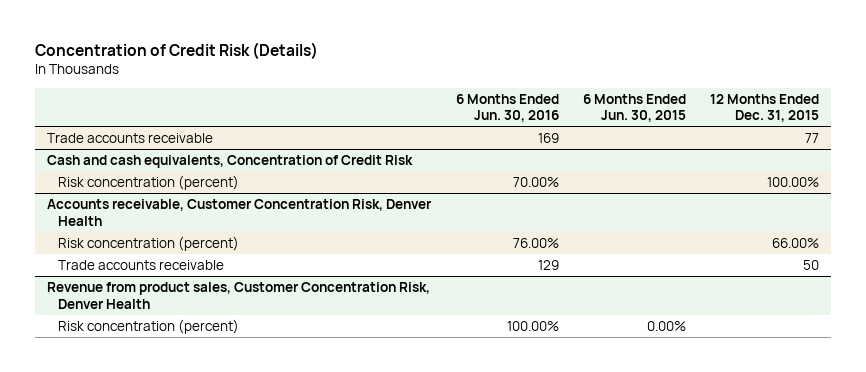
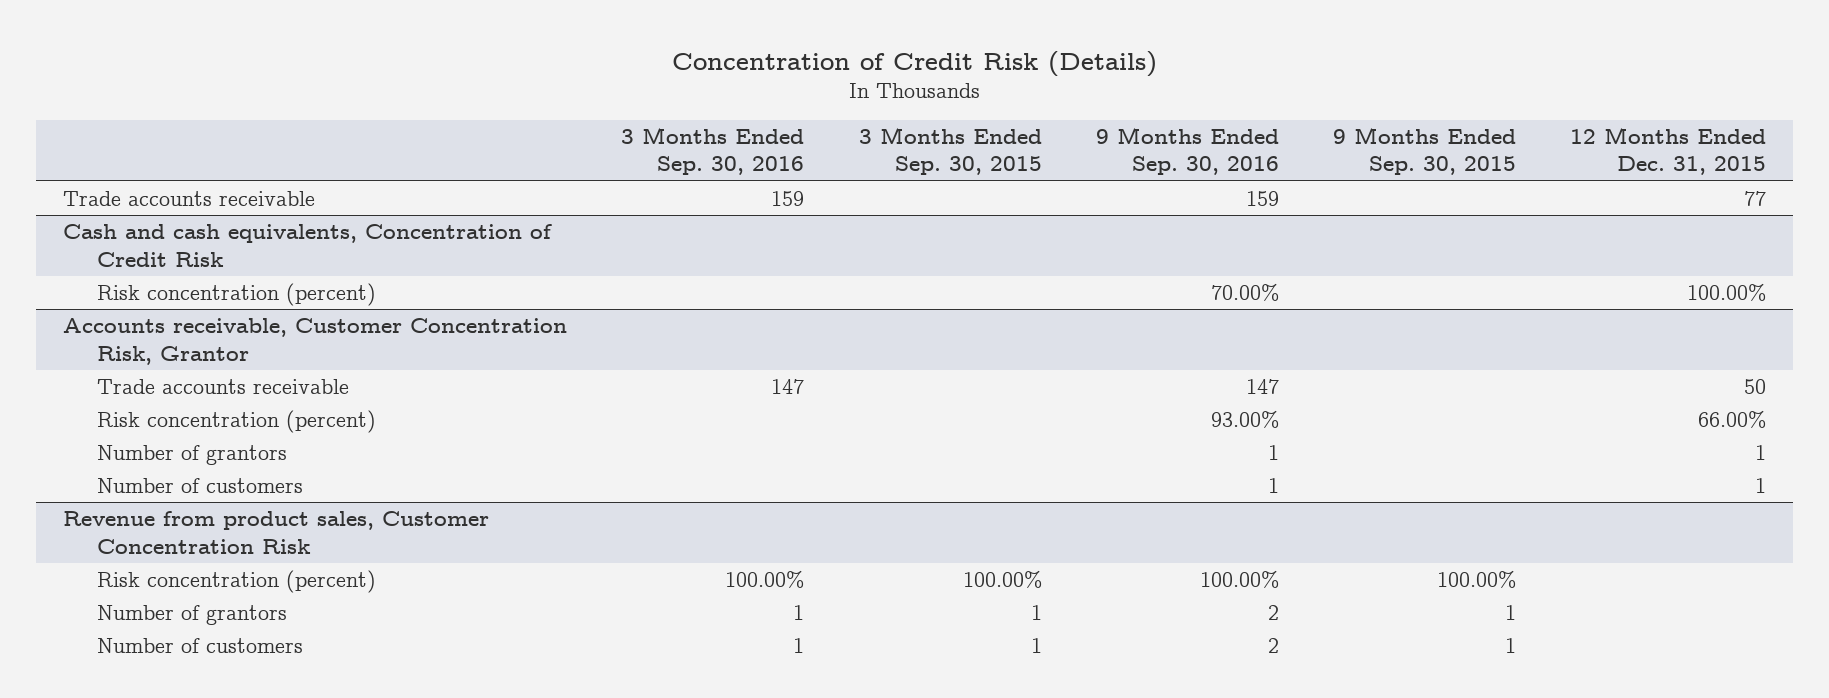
- | 6 Months Ended Jun. 30, 2016 | 6 Months Ended Jun. 30, 2015 | 12 Months Ended Dec. 31, 2015
+ | 3 Months Ended Sep. 30, 2016 | 3 Months Ended Sep. 30, 2015 | 9 Months Ended Sep. 30, 2016 | 9 Months Ended Sep. 30, 2015 | 12 Months Ended Dec. 31, 2015
- Accounts receivable, Customer Concentration Risk, Denver Health
- Risk concentration (percent) | 76.00% | | 66.00%
+ Accounts receivable, Customer Concentration Risk, Grantor
- Revenue from product sales, Customer Concentration Risk, Denver Health
+ Risk concentration (percent) | | | 93.00% | | 66.00%
+ Number of grantors | | | 1 | | 1
+ Number of customers | | | 1 | | 1
+ Revenue from product sales, Customer Concentration Risk
+ Number of grantors | 1 | 1 | 2 | 1 |
+ Number of customers | 1 | 1 | 2 | 1 |

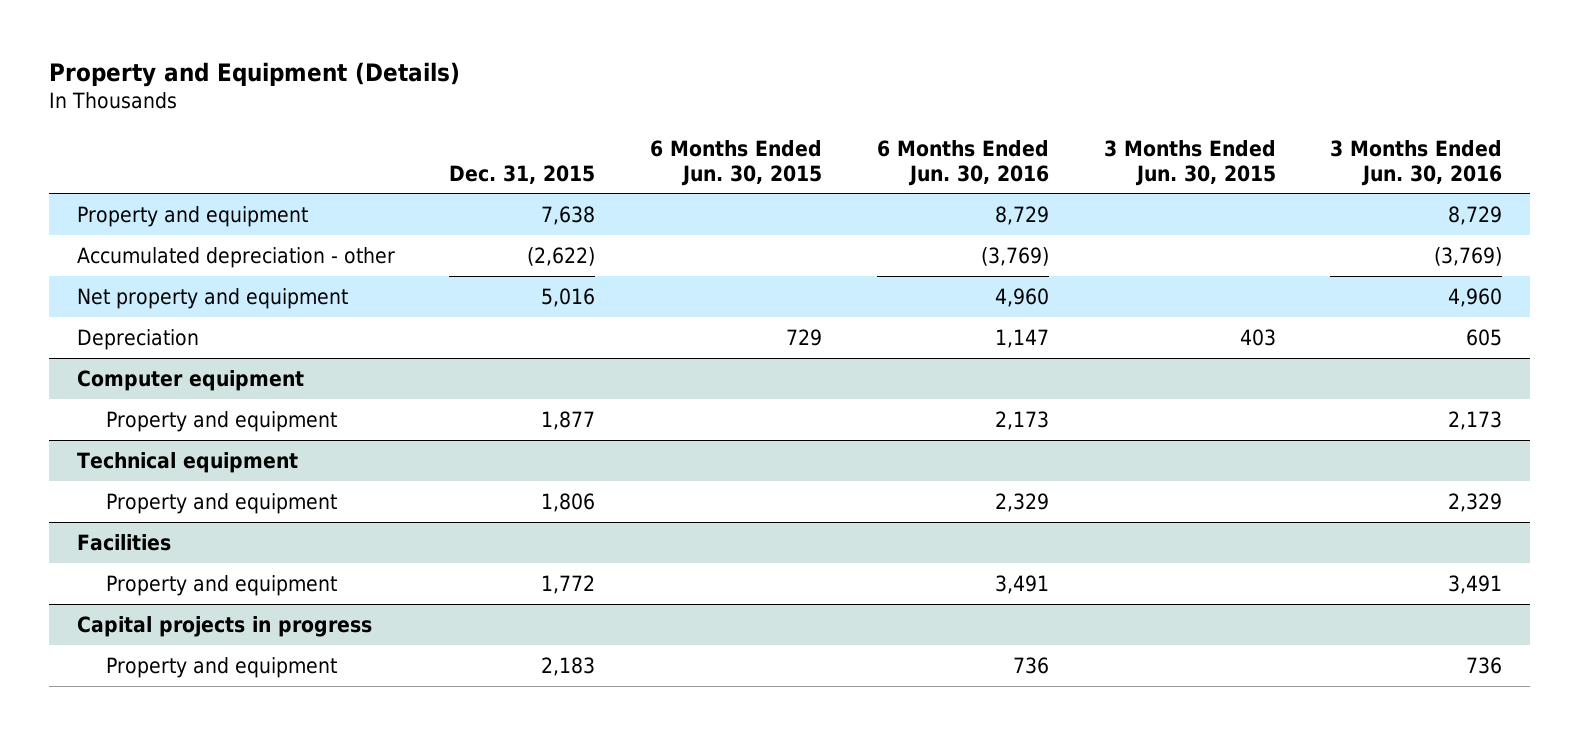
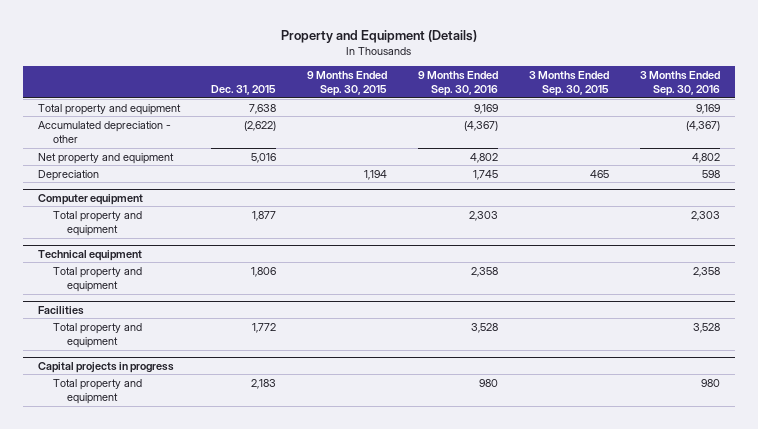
- | Dec. 31, 2015 | 6 Months Ended Jun. 30, 2015 | 6 Months Ended Jun. 30, 2016 | 3 Months Ended Jun. 30, 2015 | 3 Months Ended Jun. 30, 2016
+ | Dec. 31, 2015 | 9 Months Ended Sep. 30, 2015 | 9 Months Ended Sep. 30, 2016 | 3 Months Ended Sep. 30, 2015 | 3 Months Ended Sep. 30, 2016
- Property and equipment | 7,638 | | 8,729 | | 8,729
+ Total property and equipment | 7,638 | | 9,169 | | 9,169
@ Computer equipment
- Property and equipment | 1,877 | | 2,173 | | 2,173
+ Total property and equipment | 1,877 | | 2,303 | | 2,303
@ Technical equipment
- Property and equipment | 1,806 | | 2,329 | | 2,329
+ Total property and equipment | 1,806 | | 2,358 | | 2,358
@ Facilities
- Property and equipment | 1,772 | | 3,491 | | 3,491
+ Total property and equipment | 1,772 | | 3,528 | | 3,528
@ Capital projects in progress
- Property and equipment | 2,183 | | 736 | | 736
+ Total property and equipment | 2,183 | | 980 | | 980

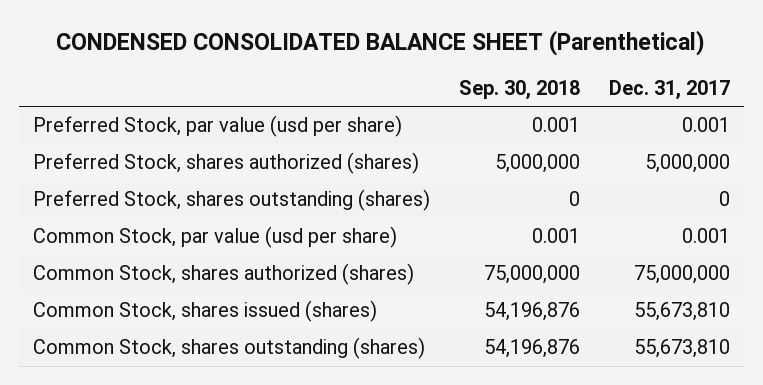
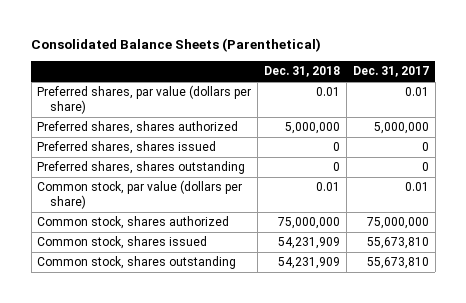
- CONDENSED CONSOLIDATED BALANCE SHEET (Parenthetical)
+ Consolidated Balance Sheets (Parenthetical)
- | Sep. 30, 2018 | Dec. 31, 2017
+ | Dec. 31, 2018 | Dec. 31, 2017
- Preferred Stock, par value (usd per share) | 0.001 | 0.001
- Preferred Stock, shares authorized (shares) | 5,000,000 | 5,000,000
- Preferred Stock, shares outstanding (shares) | 0 | 0
- Common Stock, par value (usd per share) | 0.001 | 0.001
- Common Stock, shares authorized (shares) | 75,000,000 | 75,000,000
- Common Stock, shares issued (shares) | 54,196,876 | 55,673,810
- Common Stock, shares outstanding (shares) | 54,196,876 | 55,673,810
+ Preferred shares, par value (dollars per share) | 0.01 | 0.01
+ Preferred shares, shares authorized | 5,000,000 | 5,000,000
+ Preferred shares, shares issued | 0 | 0
+ Preferred shares, shares outstanding | 0 | 0
+ Common stock, par value (dollars per share) | 0.01 | 0.01
+ Common stock, shares authorized | 75,000,000 | 75,000,000
+ Common stock, shares issued | 54,231,909 | 55,673,810
+ Common stock, shares outstanding | 54,231,909 | 55,673,810

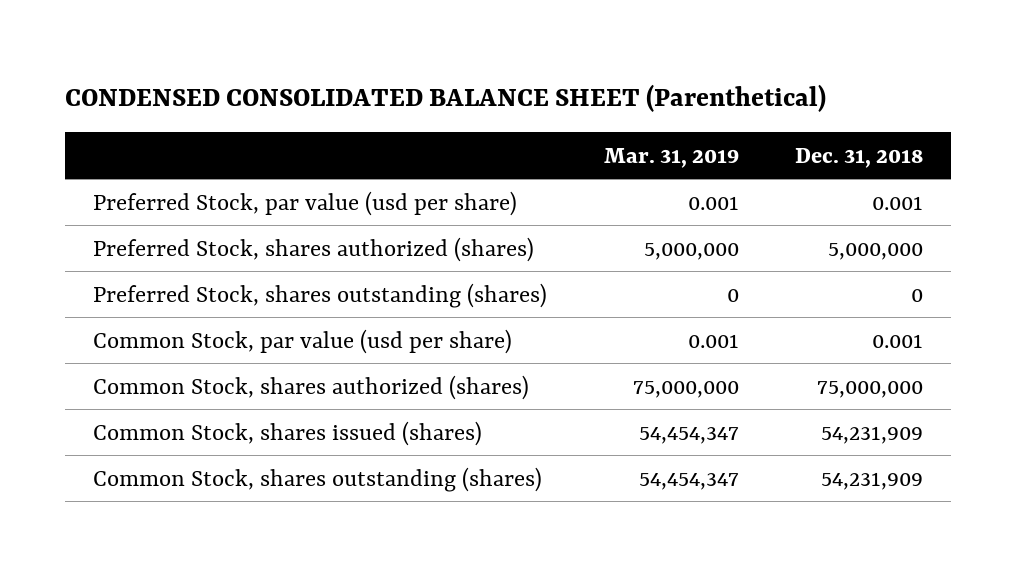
- Consolidated Balance Sheets (Parenthetical)
+ CONDENSED CONSOLIDATED BALANCE SHEET (Parenthetical)
- | Dec. 31, 2018 | Dec. 31, 2017
+ | Mar. 31, 2019 | Dec. 31, 2018
- Preferred shares, par value (dollars per share) | 0.01 | 0.01
- Preferred shares, shares authorized | 5,000,000 | 5,000,000
- Preferred shares, shares issued | 0 | 0
- Preferred shares, shares outstanding | 0 | 0
- Common stock, par value (dollars per share) | 0.01 | 0.01
- Common stock, shares authorized | 75,000,000 | 75,000,000
- Common stock, shares issued | 54,231,909 | 55,673,810
- Common stock, shares outstanding | 54,231,909 | 55,673,810
+ Preferred Stock, par value (usd per share) | 0.001 | 0.001
+ Preferred Stock, shares authorized (shares) | 5,000,000 | 5,000,000
+ Preferred Stock, shares outstanding (shares) | 0 | 0
+ Common Stock, par value (usd per share) | 0.001 | 0.001
+ Common Stock, shares authorized (shares) | 75,000,000 | 75,000,000
+ Common Stock, shares issued (shares) | 54,454,347 | 54,231,909
+ Common Stock, shares outstanding (shares) | 54,454,347 | 54,231,909

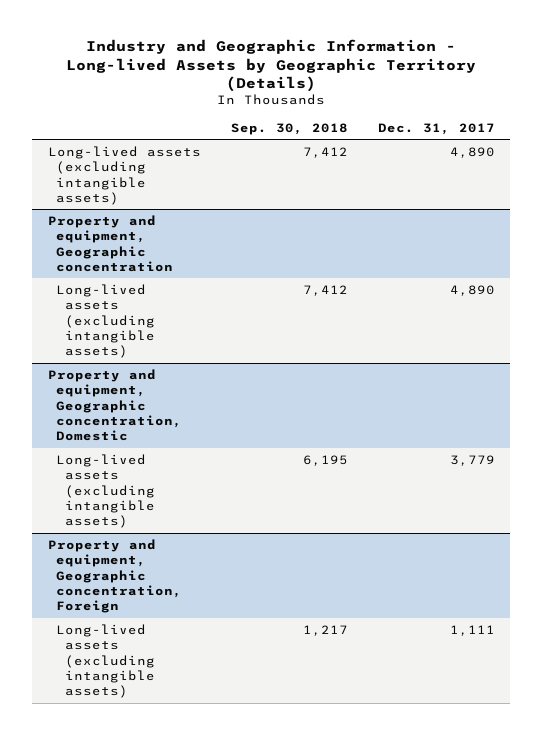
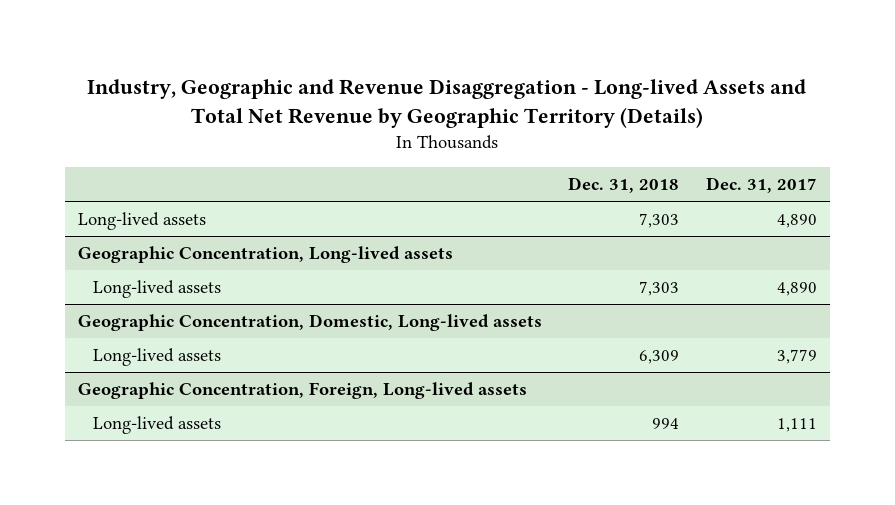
- Industry and Geographic Information - Long-lived Assets by Geographic Territory (Details)
+ Industry, Geographic and Revenue Disaggregation - Long-lived Assets and Total Net Revenue by Geographic Territory (Details)
- | Sep. 30, 2018 | Dec. 31, 2017
+ | Dec. 31, 2018 | Dec. 31, 2017
- Long-lived assets (excluding intangible assets) | 7,412 | 4,890
- Property and equipment, Geographic concentration
- Long-lived assets (excluding intangible assets) | 7,412 | 4,890
- Property and equipment, Geographic concentration, Domestic
- Long-lived assets (excluding intangible assets) | 6,195 | 3,779
- Property and equipment, Geographic concentration, Foreign
- Long-lived assets (excluding intangible assets) | 1,217 | 1,111
+ Long-lived assets | 7,303 | 4,890
+ Geographic Concentration, Long-lived assets
+ Long-lived assets | 7,303 | 4,890
+ Geographic Concentration, Domestic, Long-lived assets
+ Long-lived assets | 6,309 | 3,779
+ Geographic Concentration, Foreign, Long-lived assets
+ Long-lived assets | 994 | 1,111

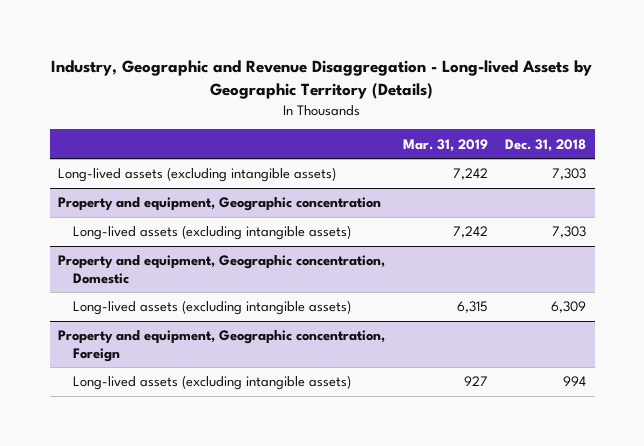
- Industry, Geographic and Revenue Disaggregation - Long-lived Assets and Total Net Revenue by Geographic Territory (Details)
+ Industry, Geographic and Revenue Disaggregation - Long-lived Assets by Geographic Territory (Details)
- | Dec. 31, 2018 | Dec. 31, 2017
+ | Mar. 31, 2019 | Dec. 31, 2018
- Long-lived assets | 7,303 | 4,890
- Geographic Concentration, Long-lived assets
- Long-lived assets | 7,303 | 4,890
- Geographic Concentration, Domestic, Long-lived assets
- Long-lived assets | 6,309 | 3,779
- Geographic Concentration, Foreign, Long-lived assets
- Long-lived assets | 994 | 1,111
+ Long-lived assets (excluding intangible assets) | 7,242 | 7,303
+ Property and equipment, Geographic concentration
+ Long-lived assets (excluding intangible assets) | 7,242 | 7,303
+ Property and equipment, Geographic concentration, Domestic
+ Long-lived assets (excluding intangible assets) | 6,315 | 6,309
+ Property and equipment, Geographic concentration, Foreign
+ Long-lived assets (excluding intangible assets) | 927 | 994

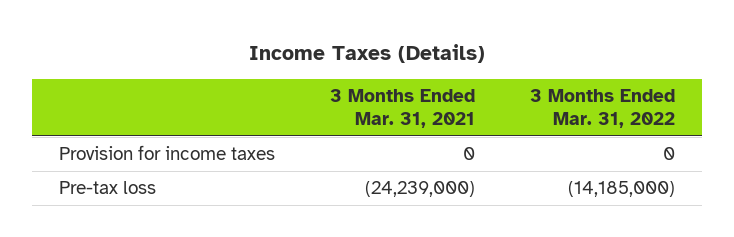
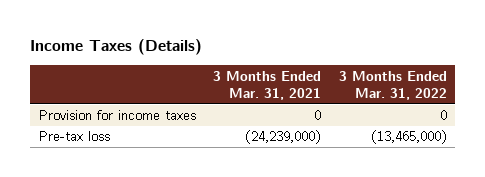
- Pre-tax loss | (24,239,000) | (14,185,000)
+ Pre-tax loss | (24,239,000) | (13,465,000)

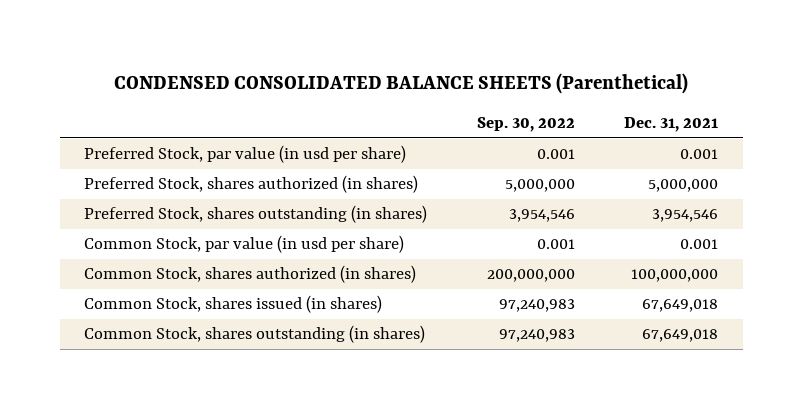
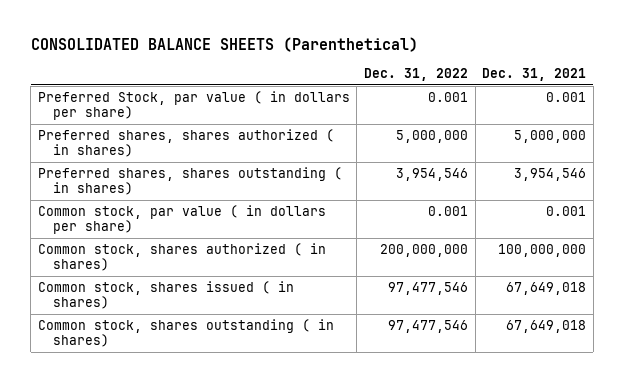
- CONDENSED CONSOLIDATED BALANCE SHEETS (Parenthetical)
+ CONSOLIDATED BALANCE SHEETS (Parenthetical)
- | Sep. 30, 2022 | Dec. 31, 2021
+ | Dec. 31, 2022 | Dec. 31, 2021
- Preferred Stock, par value (in usd per share) | 0.001 | 0.001
- Preferred Stock, shares authorized (in shares) | 5,000,000 | 5,000,000
- Preferred Stock, shares outstanding (in shares) | 3,954,546 | 3,954,546
- Common Stock, par value (in usd per share) | 0.001 | 0.001
- Common Stock, shares authorized (in shares) | 200,000,000 | 100,000,000
- Common Stock, shares issued (in shares) | 97,240,983 | 67,649,018
- Common Stock, shares outstanding (in shares) | 97,240,983 | 67,649,018
+ Preferred Stock, par value ( in dollars per share) | 0.001 | 0.001
+ Preferred shares, shares authorized ( in shares) | 5,000,000 | 5,000,000
+ Preferred shares, shares outstanding ( in shares) | 3,954,546 | 3,954,546
+ Common stock, par value ( in dollars per share) | 0.001 | 0.001
+ Common stock, shares authorized ( in shares) | 200,000,000 | 100,000,000
+ Common stock, shares issued ( in shares) | 97,477,546 | 67,649,018
+ Common stock, shares outstanding ( in shares) | 97,477,546 | 67,649,018

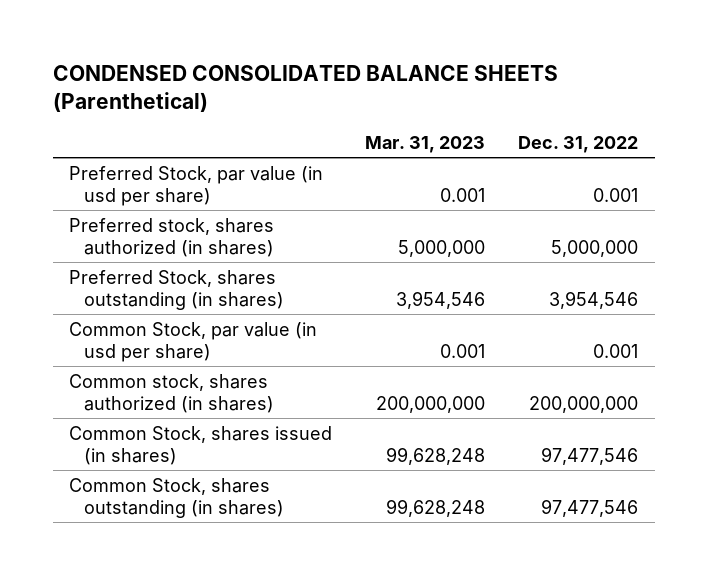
- CONSOLIDATED BALANCE SHEETS (Parenthetical)
+ CONDENSED CONSOLIDATED BALANCE SHEETS (Parenthetical)
- | Dec. 31, 2022 | Dec. 31, 2021
+ | Mar. 31, 2023 | Dec. 31, 2022
- Preferred Stock, par value ( in dollars per share) | 0.001 | 0.001
- Preferred shares, shares authorized ( in shares) | 5,000,000 | 5,000,000
- Preferred shares, shares outstanding ( in shares) | 3,954,546 | 3,954,546
- Common stock, par value ( in dollars per share) | 0.001 | 0.001
- Common stock, shares authorized ( in shares) | 200,000,000 | 100,000,000
- Common stock, shares issued ( in shares) | 97,477,546 | 67,649,018
- Common stock, shares outstanding ( in shares) | 97,477,546 | 67,649,018
+ Preferred Stock, par value (in usd per share) | 0.001 | 0.001
+ Preferred stock, shares authorized (in shares) | 5,000,000 | 5,000,000
+ Preferred Stock, shares outstanding (in shares) | 3,954,546 | 3,954,546
+ Common Stock, par value (in usd per share) | 0.001 | 0.001
+ Common stock, shares authorized (in shares) | 200,000,000 | 200,000,000
+ Common Stock, shares issued (in shares) | 99,628,248 | 97,477,546
+ Common Stock, shares outstanding (in shares) | 99,628,248 | 97,477,546

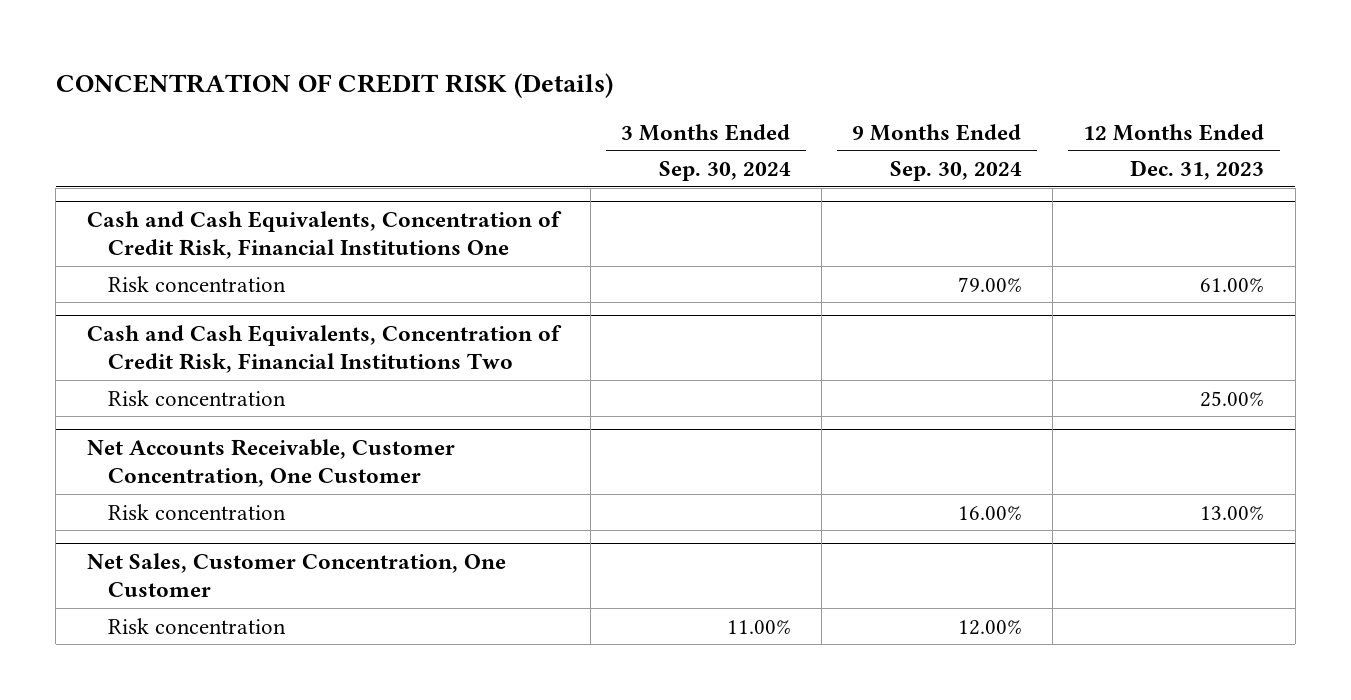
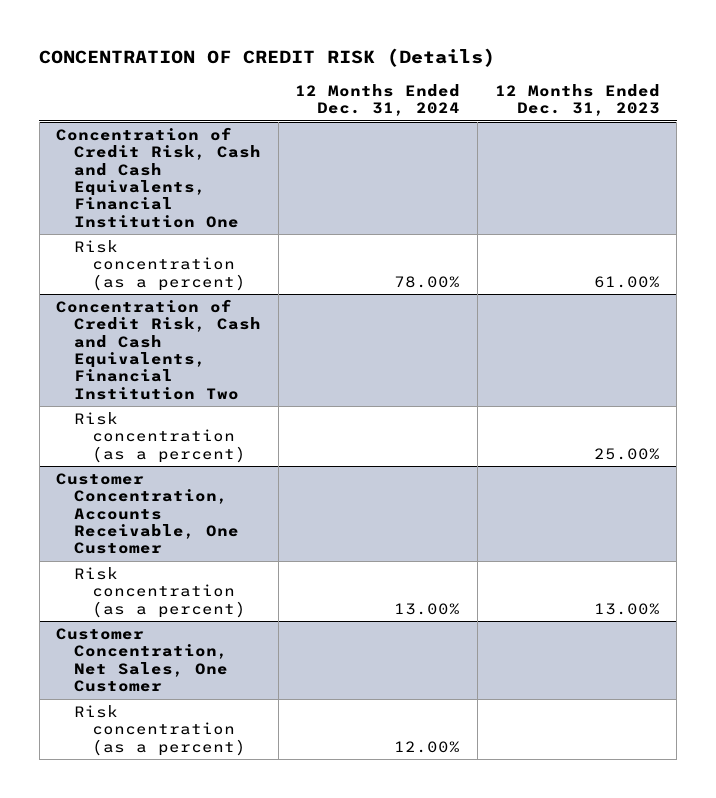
- | 3 Months Ended Sep. 30, 2024 | 9 Months Ended Sep. 30, 2024 | 12 Months Ended Dec. 31, 2023
+ | 12 Months Ended Dec. 31, 2024 | 12 Months Ended Dec. 31, 2023
- Cash and Cash Equivalents, Concentration of Credit Risk, Financial Institutions One
- Risk concentration | | 79.00% | 61.00%
- Cash and Cash Equivalents, Concentration of Credit Risk, Financial Institutions Two
- Risk concentration | | | 25.00%
- Net Accounts Receivable, Customer Concentration, One Customer
- Risk concentration | | 16.00% | 13.00%
- Net Sales, Customer Concentration, One Customer
- Risk concentration | 11.00% | 12.00% |
+ Concentration of Credit Risk, Cash and Cash Equivalents, Financial Institution One
+ Risk concentration (as a percent) | 78.00% | 61.00%
+ Concentration of Credit Risk, Cash and Cash Equivalents, Financial Institution Two
+ Risk concentration (as a percent) | | 25.00%
+ Customer Concentration, Accounts Receivable, One Customer
+ Risk concentration (as a percent) | 13.00% | 13.00%
+ Customer Concentration, Net Sales, One Customer
+ Risk concentration (as a percent) | 12.00% |

